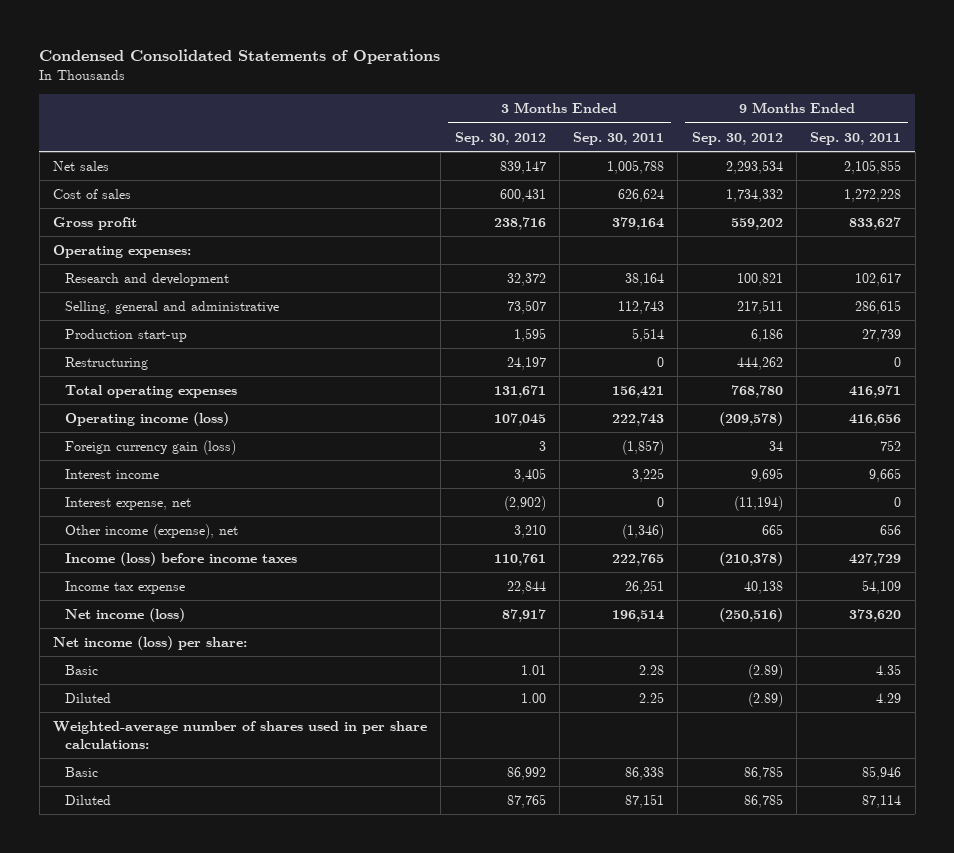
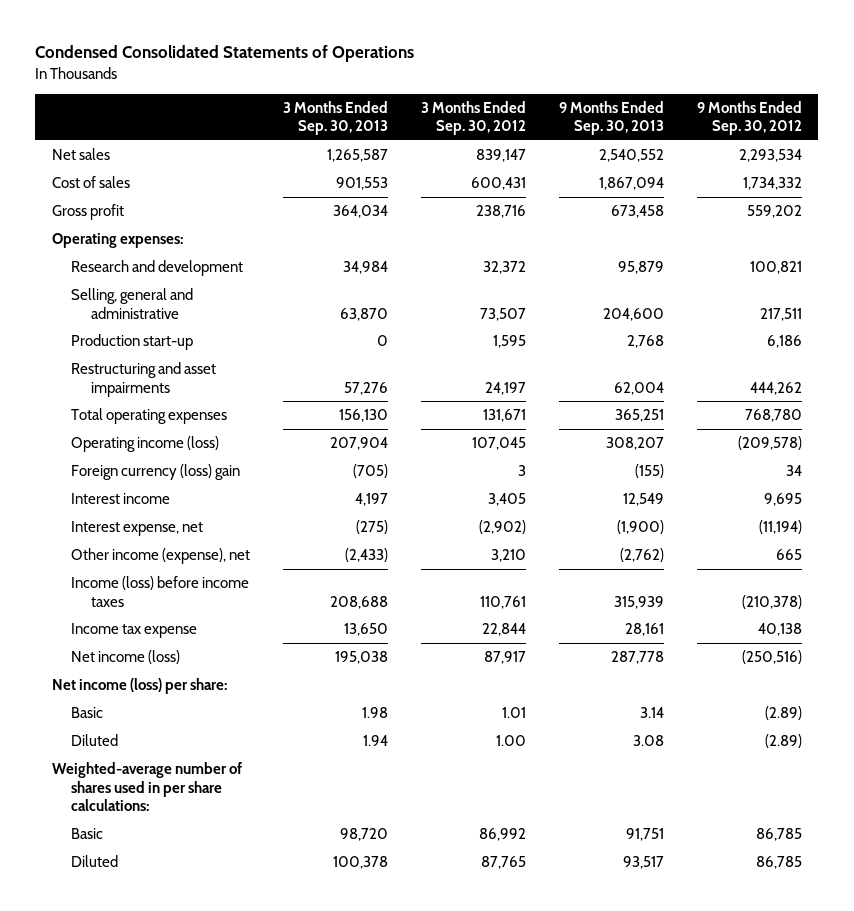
- | 3 Months Ended Sep. 30, 2012 | 3 Months Ended Sep. 30, 2011 | 9 Months Ended Sep. 30, 2012 | 9 Months Ended Sep. 30, 2011
+ | 3 Months Ended Sep. 30, 2013 | 3 Months Ended Sep. 30, 2012 | 9 Months Ended Sep. 30, 2013 | 9 Months Ended Sep. 30, 2012
- Restructuring | 24,197 | 0 | 444,262 | 0
+ Restructuring and asset impairments | 57,276 | 24,197 | 62,004 | 444,262
- Foreign currency gain (loss) | 3 | (1,857) | 34 | 752
+ Foreign currency (loss) gain | (705) | 3 | (155) | 34

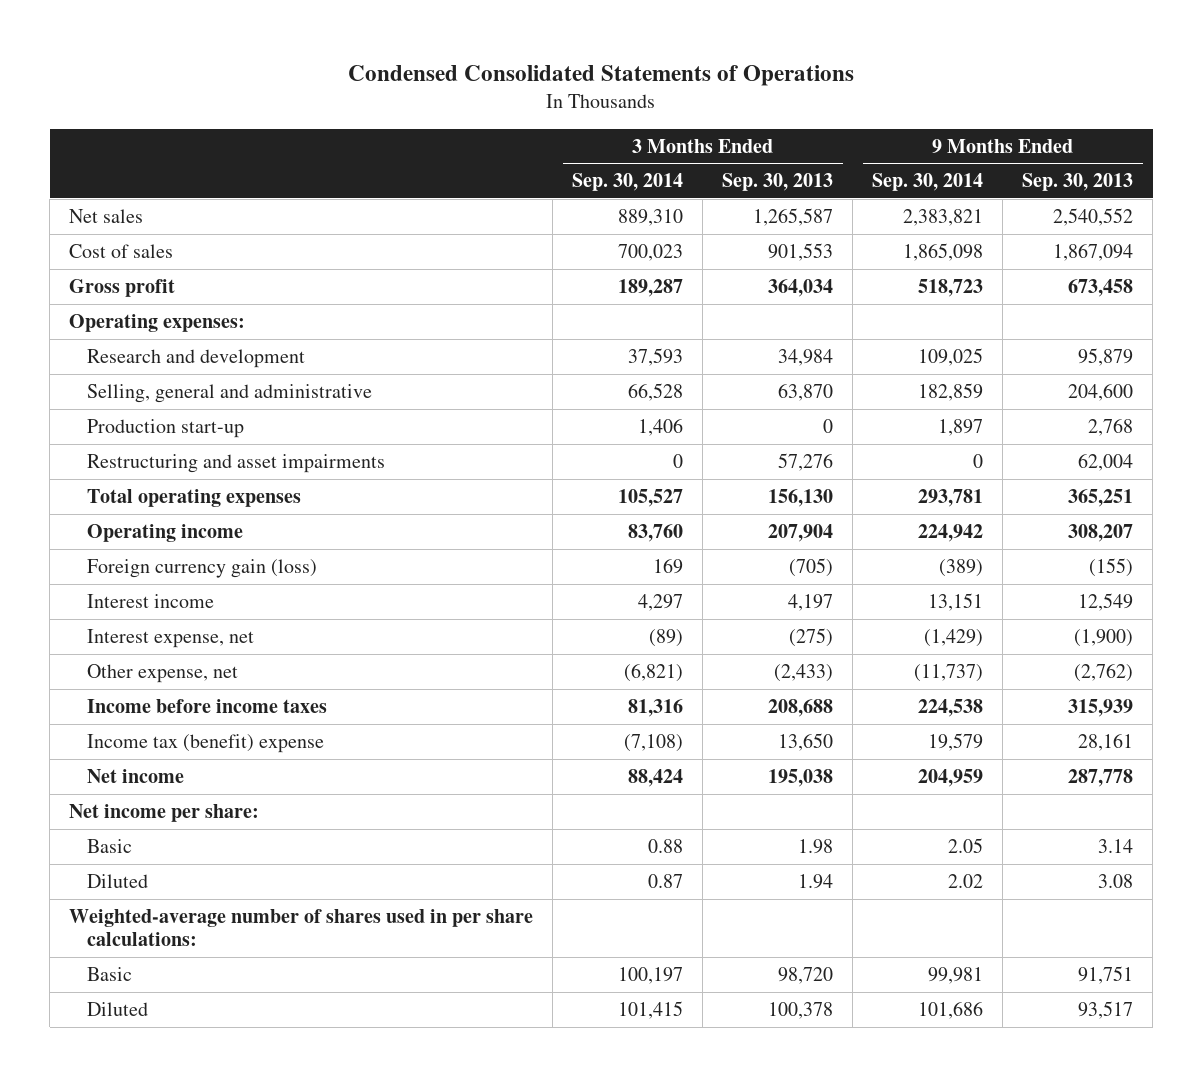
- | 3 Months Ended Sep. 30, 2013 | 3 Months Ended Sep. 30, 2012 | 9 Months Ended Sep. 30, 2013 | 9 Months Ended Sep. 30, 2012
+ | 3 Months Ended Sep. 30, 2014 | 3 Months Ended Sep. 30, 2013 | 9 Months Ended Sep. 30, 2014 | 9 Months Ended Sep. 30, 2013
- Operating income (loss) | 207,904 | 107,045 | 308,207 | (209,578)
- Foreign currency (loss) gain | (705) | 3 | (155) | 34
+ Operating income | 83,760 | 207,904 | 224,942 | 308,207
+ Foreign currency gain (loss) | 169 | (705) | (389) | (155)
- Other income (expense), net | (2,433) | 3,210 | (2,762) | 665
- Income (loss) before income taxes | 208,688 | 110,761 | 315,939 | (210,378)
- Income tax expense | 13,650 | 22,844 | 28,161 | 40,138
- Net income (loss) | 195,038 | 87,917 | 287,778 | (250,516)
- Net income (loss) per share:
+ Other expense, net | (6,821) | (2,433) | (11,737) | (2,762)
+ Income before income taxes | 81,316 | 208,688 | 224,538 | 315,939
+ Income tax (benefit) expense | (7,108) | 13,650 | 19,579 | 28,161
+ Net income | 88,424 | 195,038 | 204,959 | 287,778
+ Net income per share:

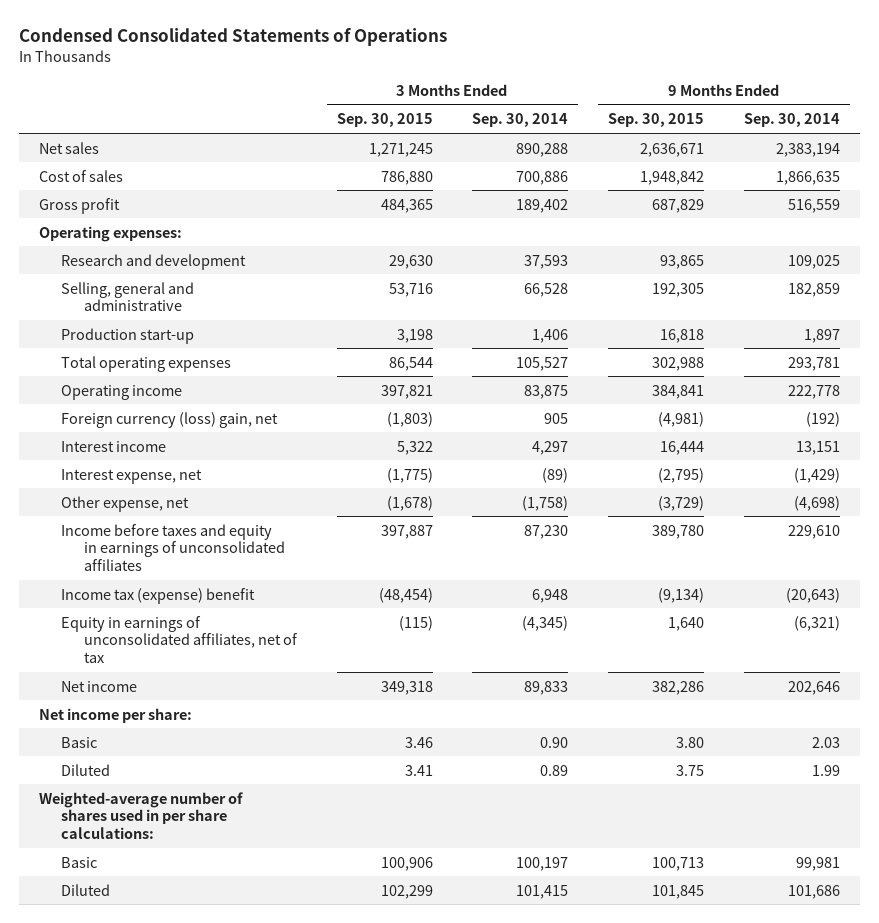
- | 3 Months Ended Sep. 30, 2014 | 3 Months Ended Sep. 30, 2013 | 9 Months Ended Sep. 30, 2014 | 9 Months Ended Sep. 30, 2013
+ | 3 Months Ended Sep. 30, 2015 | 3 Months Ended Sep. 30, 2014 | 9 Months Ended Sep. 30, 2015 | 9 Months Ended Sep. 30, 2014
- Net sales | 889,310 | 1,265,587 | 2,383,821 | 2,540,552
- Cost of sales | 700,023 | 901,553 | 1,865,098 | 1,867,094
- Gross profit | 189,287 | 364,034 | 518,723 | 673,458
+ Net sales | 1,271,245 | 890,288 | 2,636,671 | 2,383,194
+ Cost of sales | 786,880 | 700,886 | 1,948,842 | 1,866,635
+ Gross profit | 484,365 | 189,402 | 687,829 | 516,559
- Restructuring and asset impairments | 0 | 57,276 | 0 | 62,004
- Operating income | 83,760 | 207,904 | 224,942 | 308,207
- Foreign currency gain (loss) | 169 | (705) | (389) | (155)
+ Operating income | 397,821 | 83,875 | 384,841 | 222,778
+ Foreign currency (loss) gain, net | (1,803) | 905 | (4,981) | (192)
- Other expense, net | (6,821) | (2,433) | (11,737) | (2,762)
- Income before income taxes | 81,316 | 208,688 | 224,538 | 315,939
- Income tax (benefit) expense | (7,108) | 13,650 | 19,579 | 28,161
- Net income | 88,424 | 195,038 | 204,959 | 287,778
+ Other expense, net | (1,678) | (1,758) | (3,729) | (4,698)
+ Income before taxes and equity in earnings of unconsolidated affiliates | 397,887 | 87,230 | 389,780 | 229,610
+ Income tax (expense) benefit | (48,454) | 6,948 | (9,134) | (20,643)
+ Equity in earnings of unconsolidated affiliates, net of tax | (115) | (4,345) | 1,640 | (6,321)
+ Net income | 349,318 | 89,833 | 382,286 | 202,646
- Basic | 0.88 | 1.98 | 2.05 | 3.14
- Diluted | 0.87 | 1.94 | 2.02 | 3.08
+ Basic | 3.46 | 0.90 | 3.80 | 2.03
+ Diluted | 3.41 | 0.89 | 3.75 | 1.99

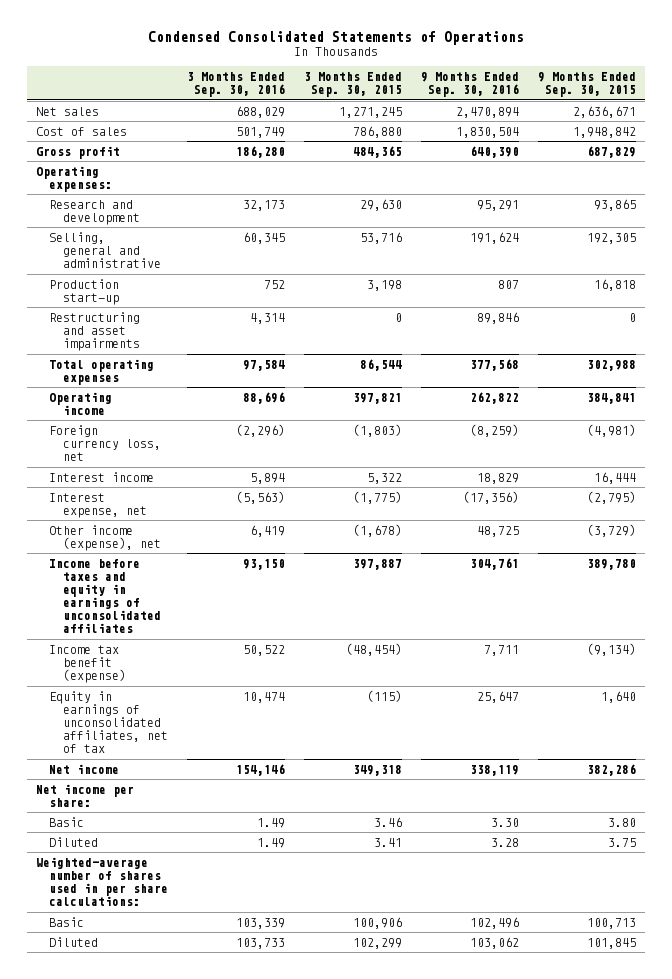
- | 3 Months Ended Sep. 30, 2015 | 3 Months Ended Sep. 30, 2014 | 9 Months Ended Sep. 30, 2015 | 9 Months Ended Sep. 30, 2014
+ | 3 Months Ended Sep. 30, 2016 | 3 Months Ended Sep. 30, 2015 | 9 Months Ended Sep. 30, 2016 | 9 Months Ended Sep. 30, 2015
+ Restructuring and asset impairments | 4,314 | 0 | 89,846 | 0
- Foreign currency (loss) gain, net | (1,803) | 905 | (4,981) | (192)
+ Foreign currency loss, net | (2,296) | (1,803) | (8,259) | (4,981)
- Other expense, net | (1,678) | (1,758) | (3,729) | (4,698)
+ Other income (expense), net | 6,419 | (1,678) | 48,725 | (3,729)
- Income tax (expense) benefit | (48,454) | 6,948 | (9,134) | (20,643)
+ Income tax benefit (expense) | 50,522 | (48,454) | 7,711 | (9,134)

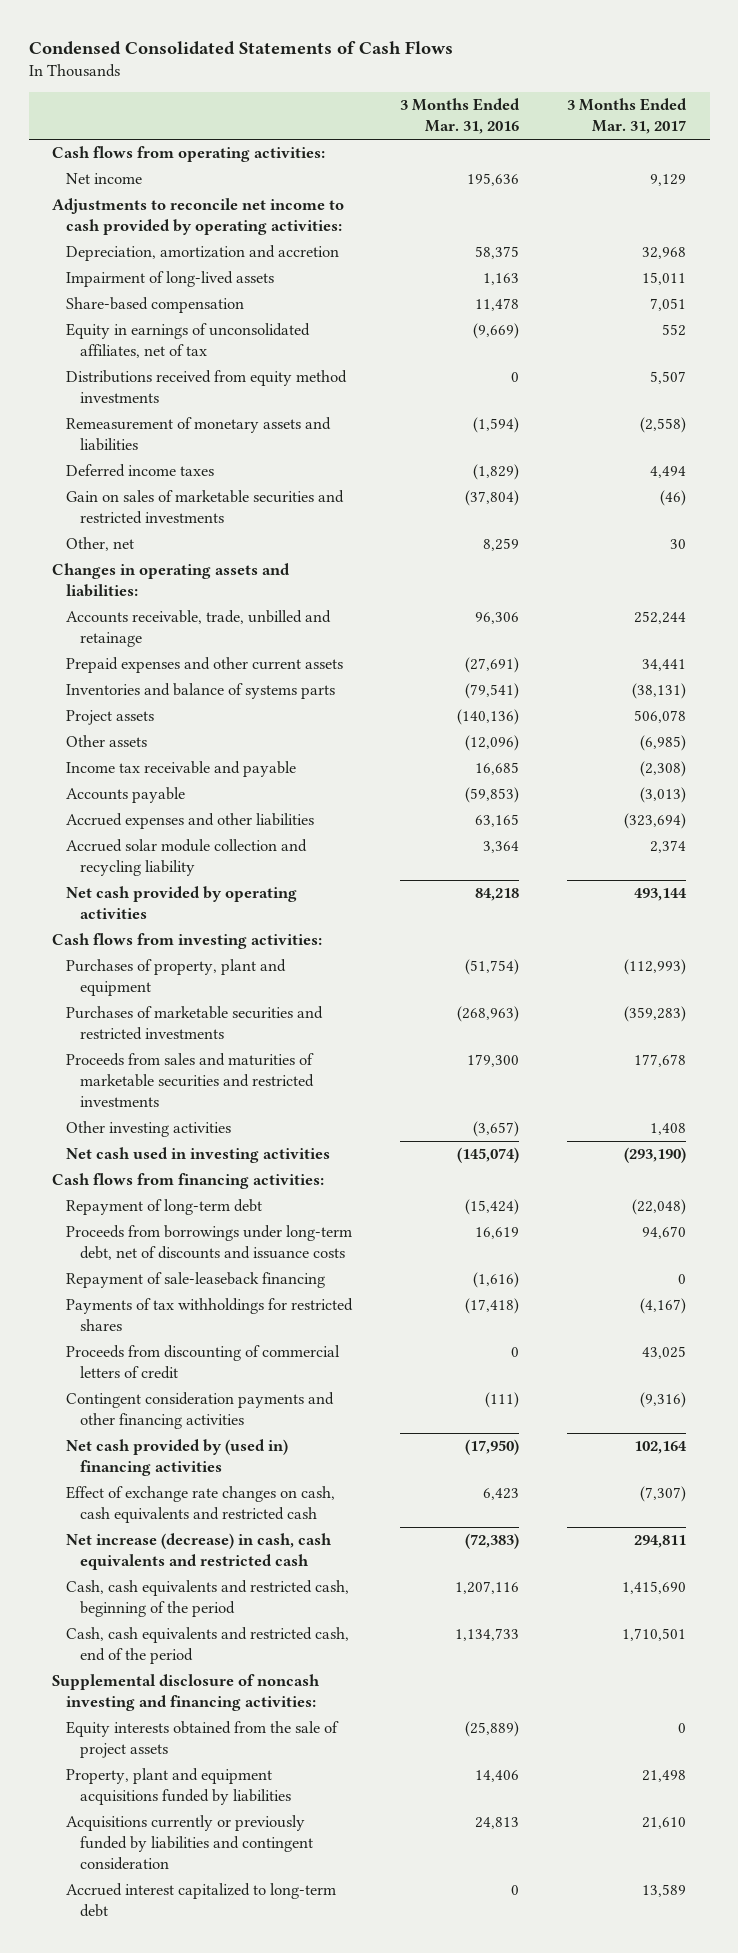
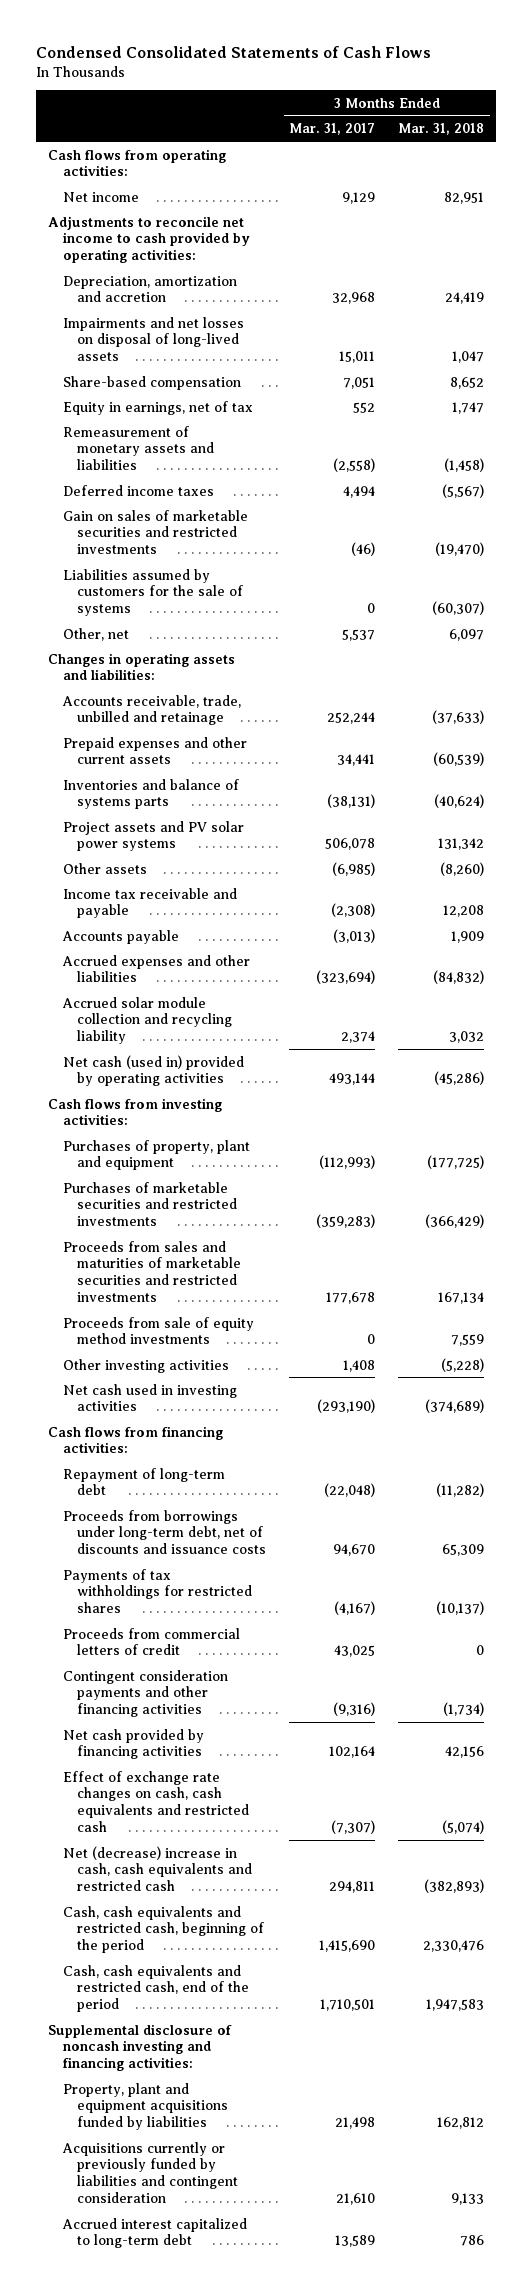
- | 3 Months Ended Mar. 31, 2016 | 3 Months Ended Mar. 31, 2017
+ | 3 Months Ended Mar. 31, 2017 | 3 Months Ended Mar. 31, 2018
- Impairment of long-lived assets | 1,163 | 15,011
+ Impairments and net losses on disposal of long-lived assets | 15,011 | 1,047
- Equity in earnings of unconsolidated affiliates, net of tax | (9,669) | 552
- Distributions received from equity method investments | 0 | 5,507
+ Equity in earnings, net of tax | 552 | 1,747
- Other, net | 8,259 | 30
+ Liabilities assumed by customers for the sale of systems | 0 | (60,307)
+ Other, net | 5,537 | 6,097
- Project assets | (140,136) | 506,078
+ Project assets and PV solar power systems | 506,078 | 131,342
- Net cash provided by operating activities | 84,218 | 493,144
+ Net cash (used in) provided by operating activities | 493,144 | (45,286)
+ Proceeds from sale of equity method investments | 0 | 7,559
- Repayment of sale-leaseback financing | (1,616) | 0
- Proceeds from discounting of commercial letters of credit | 0 | 43,025
+ Proceeds from commercial letters of credit | 43,025 | 0
- Net cash provided by (used in) financing activities | (17,950) | 102,164
+ Net cash provided by financing activities | 102,164 | 42,156
- Net increase (decrease) in cash, cash equivalents and restricted cash | (72,383) | 294,811
+ Net (decrease) increase in cash, cash equivalents and restricted cash | 294,811 | (382,893)
- Equity interests obtained from the sale of project assets | (25,889) | 0

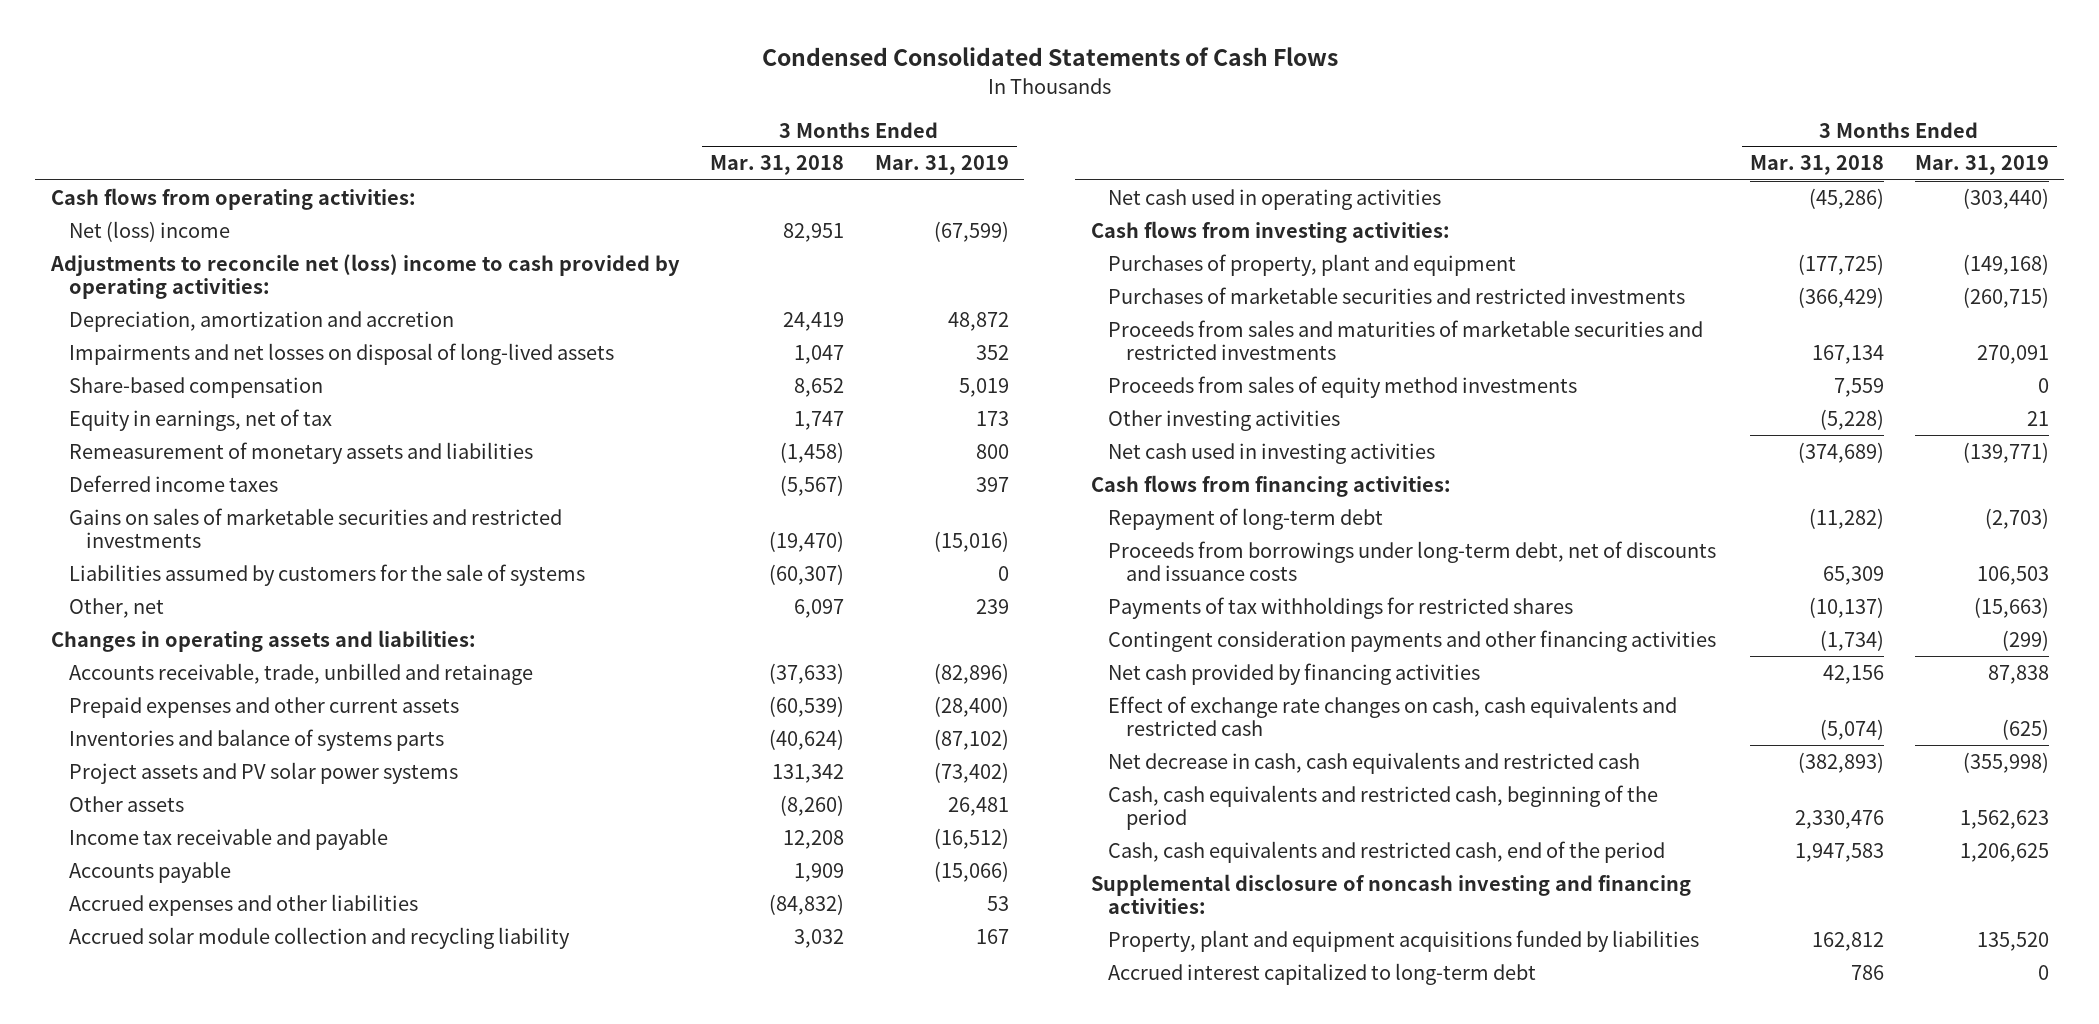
- | 3 Months Ended Mar. 31, 2017 | 3 Months Ended Mar. 31, 2018
+ | 3 Months Ended Mar. 31, 2018 | 3 Months Ended Mar. 31, 2019
- Net income | 9,129 | 82,951
- Adjustments to reconcile net income to cash provided by operating activities:
+ Net (loss) income | 82,951 | (67,599)
+ Adjustments to reconcile net (loss) income to cash provided by operating activities:
- Gain on sales of marketable securities and restricted investments | (46) | (19,470)
+ Gains on sales of marketable securities and restricted investments | (19,470) | (15,016)
- Net cash (used in) provided by operating activities | 493,144 | (45,286)
+ Net cash used in operating activities | (45,286) | (303,440)
- Proceeds from sale of equity method investments | 0 | 7,559
+ Proceeds from sales of equity method investments | 7,559 | 0
- Proceeds from commercial letters of credit | 43,025 | 0
- Net (decrease) increase in cash, cash equivalents and restricted cash | 294,811 | (382,893)
+ Net decrease in cash, cash equivalents and restricted cash | (382,893) | (355,998)
- Acquisitions currently or previously funded by liabilities and contingent consideration | 21,610 | 9,133

